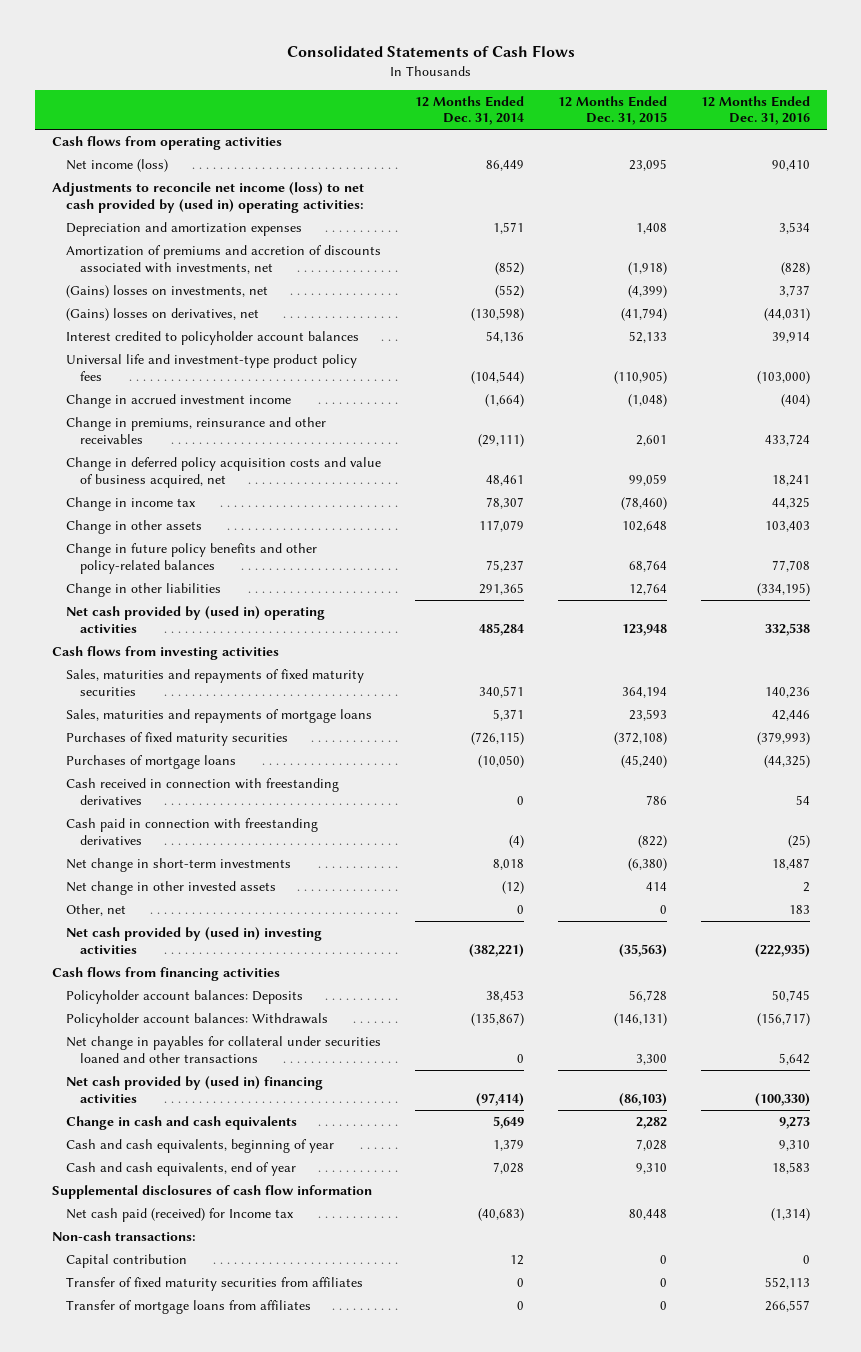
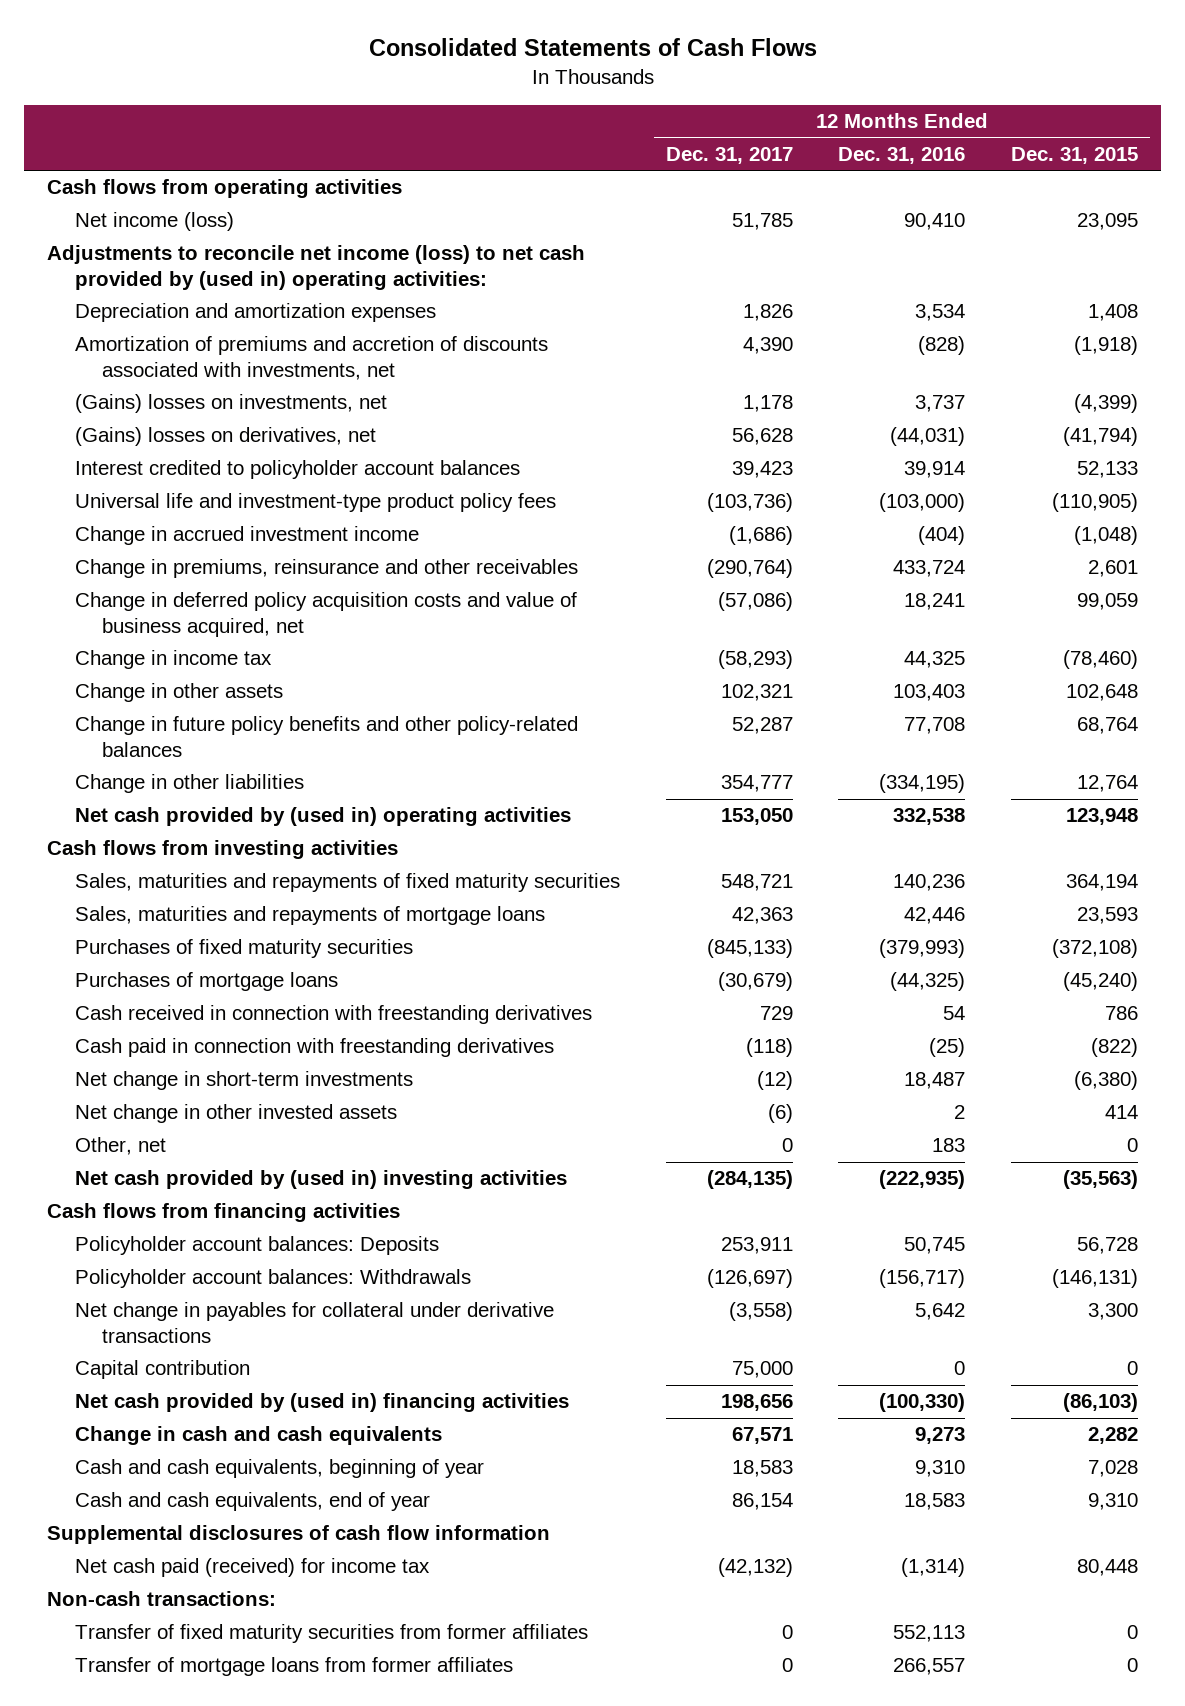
- | 12 Months Ended Dec. 31, 2014 | 12 Months Ended Dec. 31, 2015 | 12 Months Ended Dec. 31, 2016
+ | 12 Months Ended Dec. 31, 2017 | 12 Months Ended Dec. 31, 2016 | 12 Months Ended Dec. 31, 2015
- Net change in payables for collateral under securities loaned and other transactions | 0 | 3,300 | 5,642
+ Net change in payables for collateral under derivative transactions | (3,558) | 5,642 | 3,300
moved up: Capital contribution | 75,000 | 0 | 0
- Net cash paid (received) for Income tax | (40,683) | 80,448 | (1,314)
+ Net cash paid (received) for income tax | (42,132) | (1,314) | 80,448
- Transfer of fixed maturity securities from affiliates | 0 | 0 | 552,113
- Transfer of mortgage loans from affiliates | 0 | 0 | 266,557
+ Transfer of fixed maturity securities from former affiliates | 0 | 552,113 | 0
+ Transfer of mortgage loans from former affiliates | 0 | 266,557 | 0

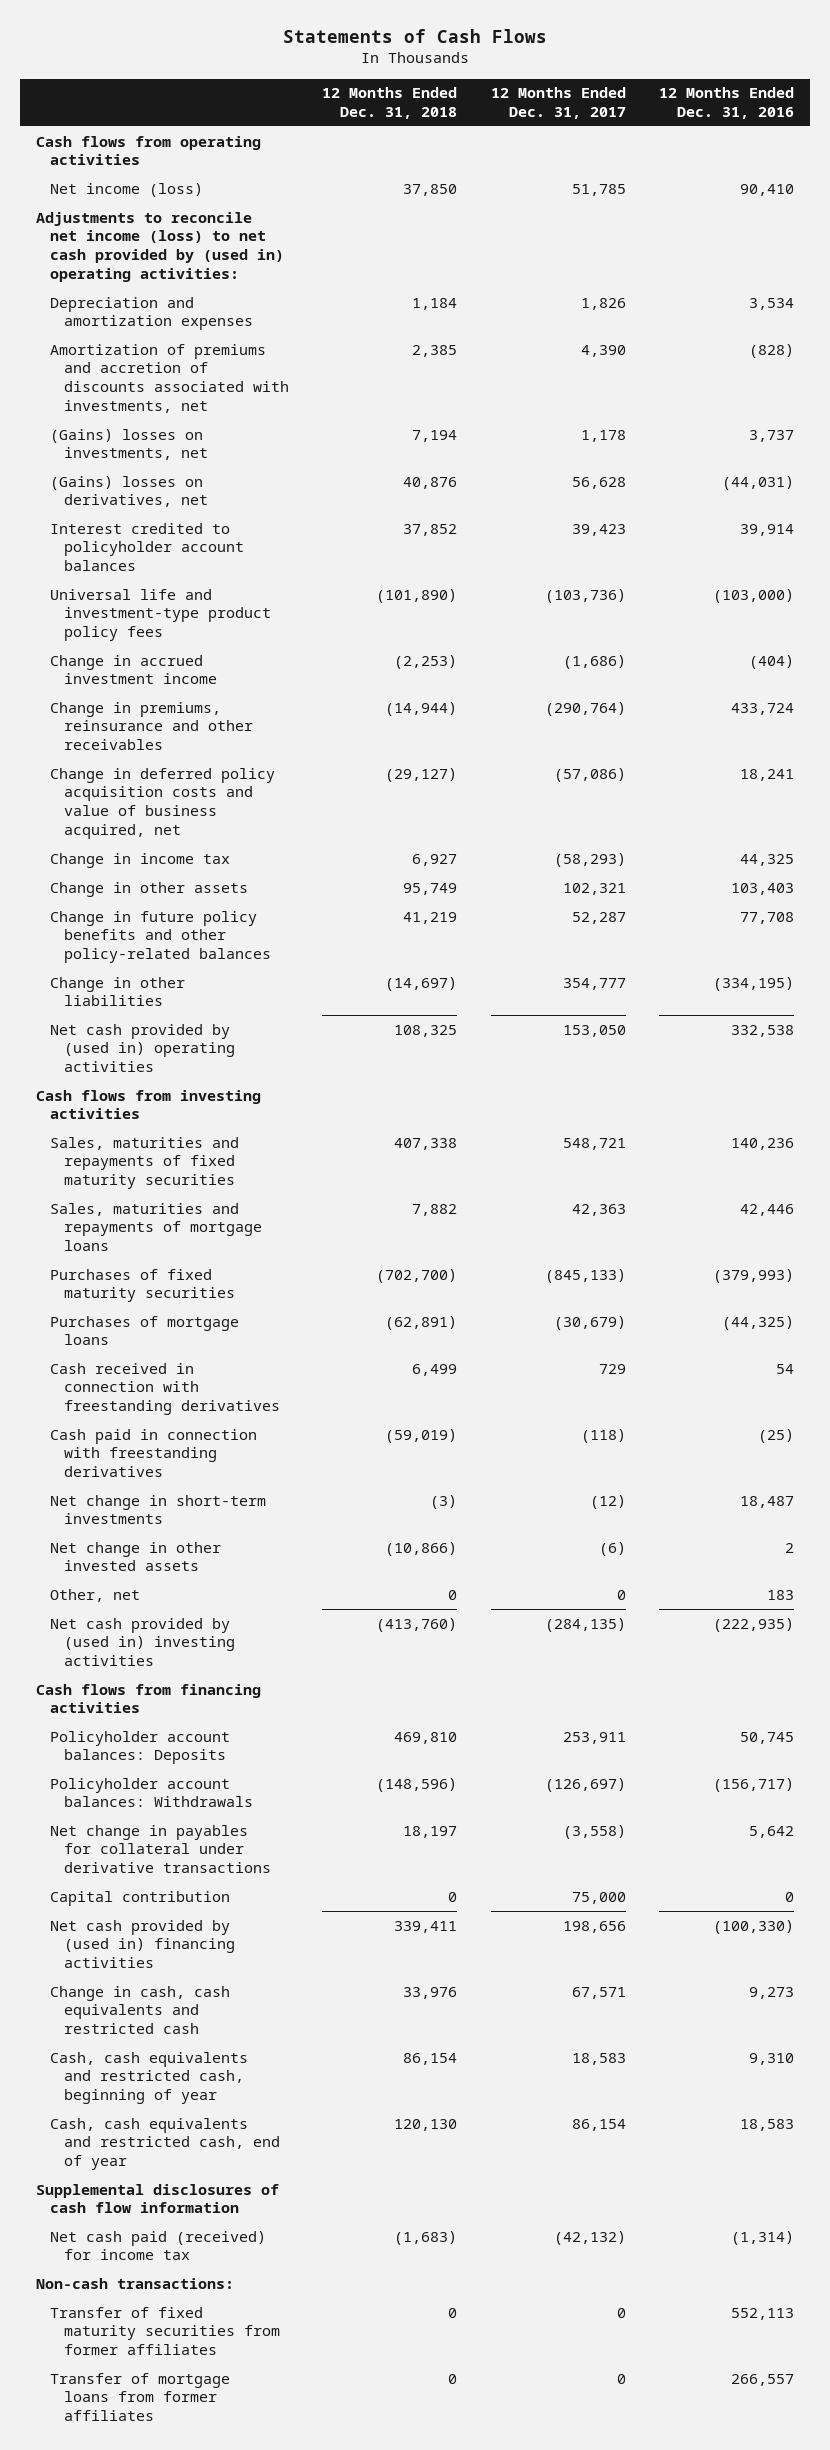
- Consolidated Statements of Cash Flows
+ Statements of Cash Flows
- | 12 Months Ended Dec. 31, 2017 | 12 Months Ended Dec. 31, 2016 | 12 Months Ended Dec. 31, 2015
+ | 12 Months Ended Dec. 31, 2018 | 12 Months Ended Dec. 31, 2017 | 12 Months Ended Dec. 31, 2016
- Change in cash and cash equivalents | 67,571 | 9,273 | 2,282
- Cash and cash equivalents, beginning of year | 18,583 | 9,310 | 7,028
- Cash and cash equivalents, end of year | 86,154 | 18,583 | 9,310
+ Change in cash, cash equivalents and restricted cash | 33,976 | 67,571 | 9,273
+ Cash, cash equivalents and restricted cash, beginning of year | 86,154 | 18,583 | 9,310
+ Cash, cash equivalents and restricted cash, end of year | 120,130 | 86,154 | 18,583

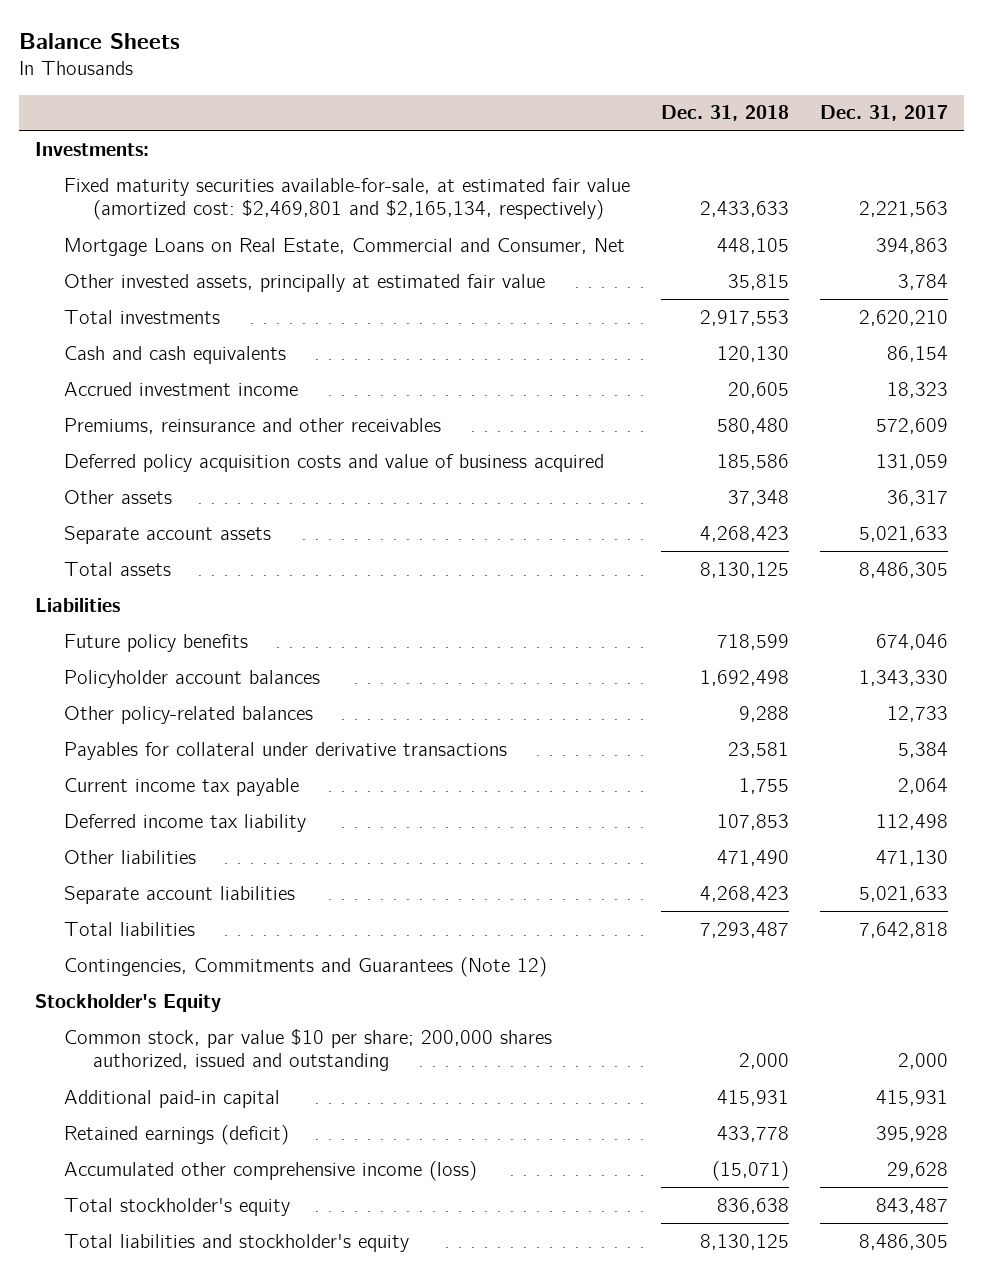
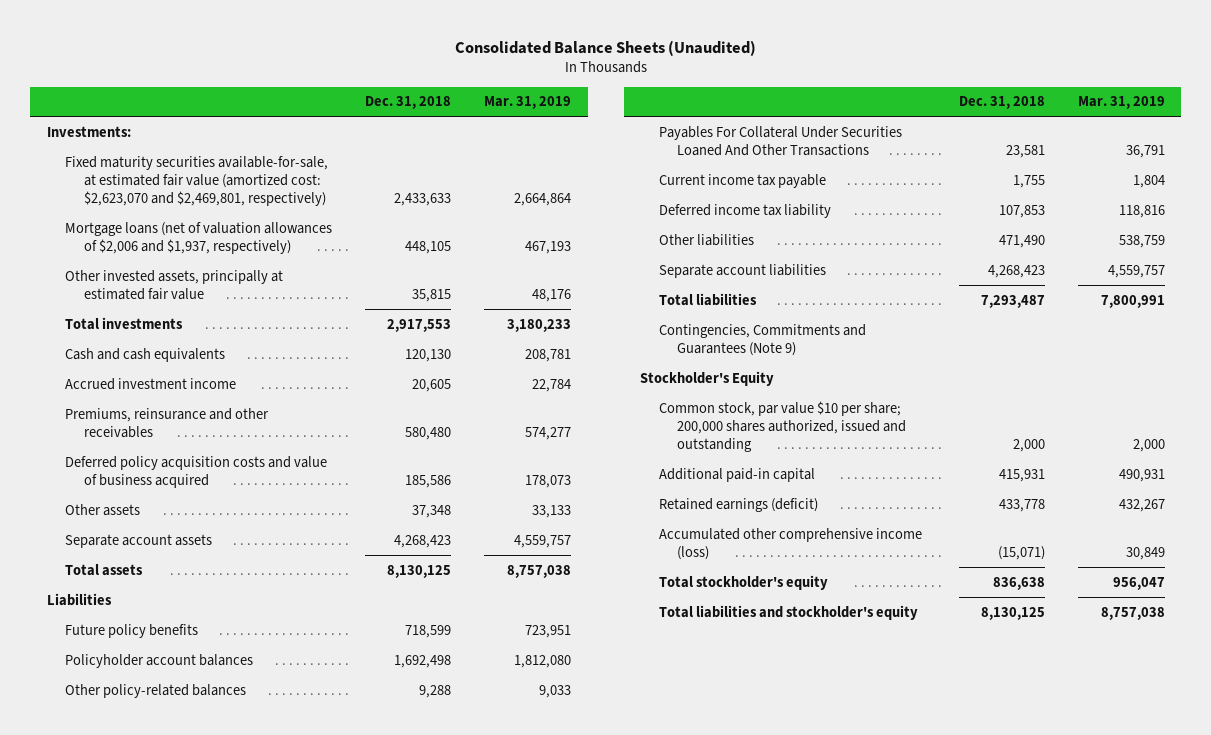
- Balance Sheets
+ Consolidated Balance Sheets (Unaudited)
- | Dec. 31, 2018 | Dec. 31, 2017
+ | Dec. 31, 2018 | Mar. 31, 2019
- Fixed maturity securities available-for-sale, at estimated fair value (amortized cost: $2,469,801 and $2,165,134, respectively) | 2,433,633 | 2,221,563
- Mortgage Loans on Real Estate, Commercial and Consumer, Net | 448,105 | 394,863
+ Fixed maturity securities available-for-sale, at estimated fair value (amortized cost: $2,623,070 and $2,469,801, respectively) | 2,433,633 | 2,664,864
+ Mortgage loans (net of valuation allowances of $2,006 and $1,937, respectively) | 448,105 | 467,193
- Payables for collateral under derivative transactions | 23,581 | 5,384
+ Payables For Collateral Under Securities Loaned And Other Transactions | 23,581 | 36,791
- Contingencies, Commitments and Guarantees (Note 12)
+ Contingencies, Commitments and Guarantees (Note 9)

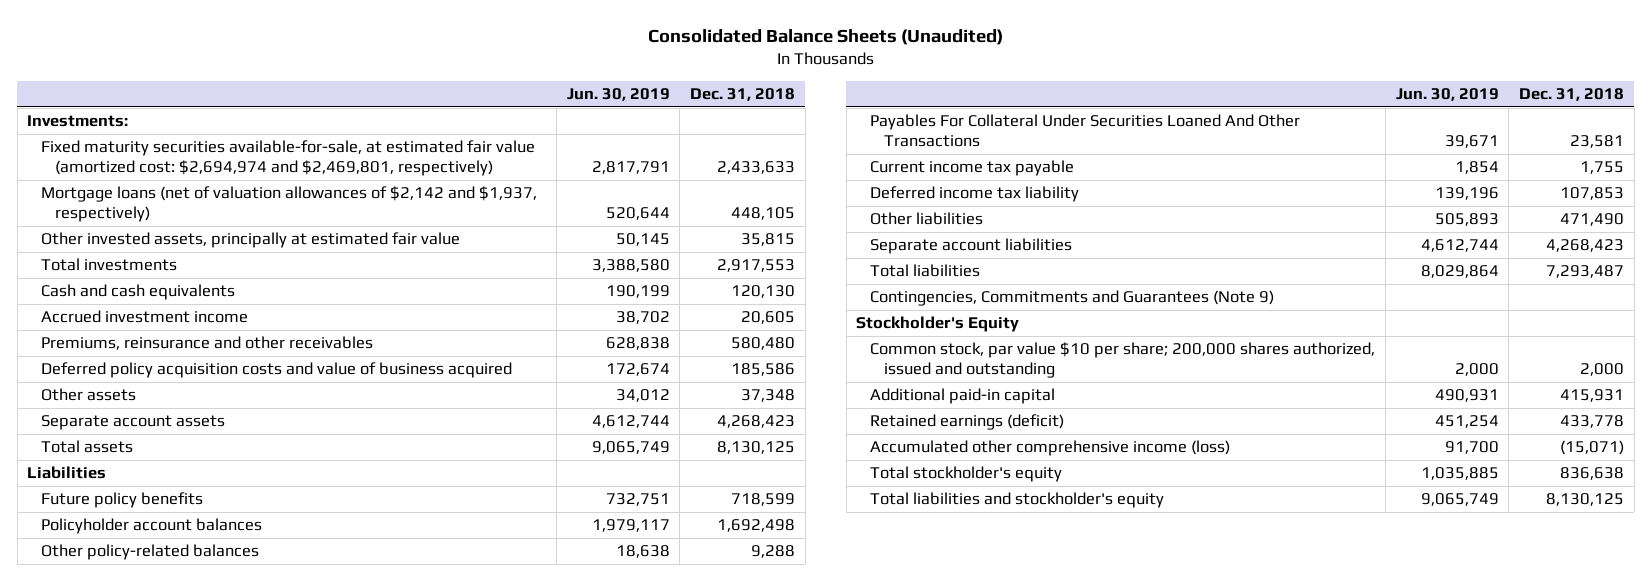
- | Dec. 31, 2018 | Mar. 31, 2019
+ | Jun. 30, 2019 | Dec. 31, 2018
- Fixed maturity securities available-for-sale, at estimated fair value (amortized cost: $2,623,070 and $2,469,801, respectively) | 2,433,633 | 2,664,864
- Mortgage loans (net of valuation allowances of $2,006 and $1,937, respectively) | 448,105 | 467,193
+ Fixed maturity securities available-for-sale, at estimated fair value (amortized cost: $2,694,974 and $2,469,801, respectively) | 2,817,791 | 2,433,633
+ Mortgage loans (net of valuation allowances of $2,142 and $1,937, respectively) | 520,644 | 448,105

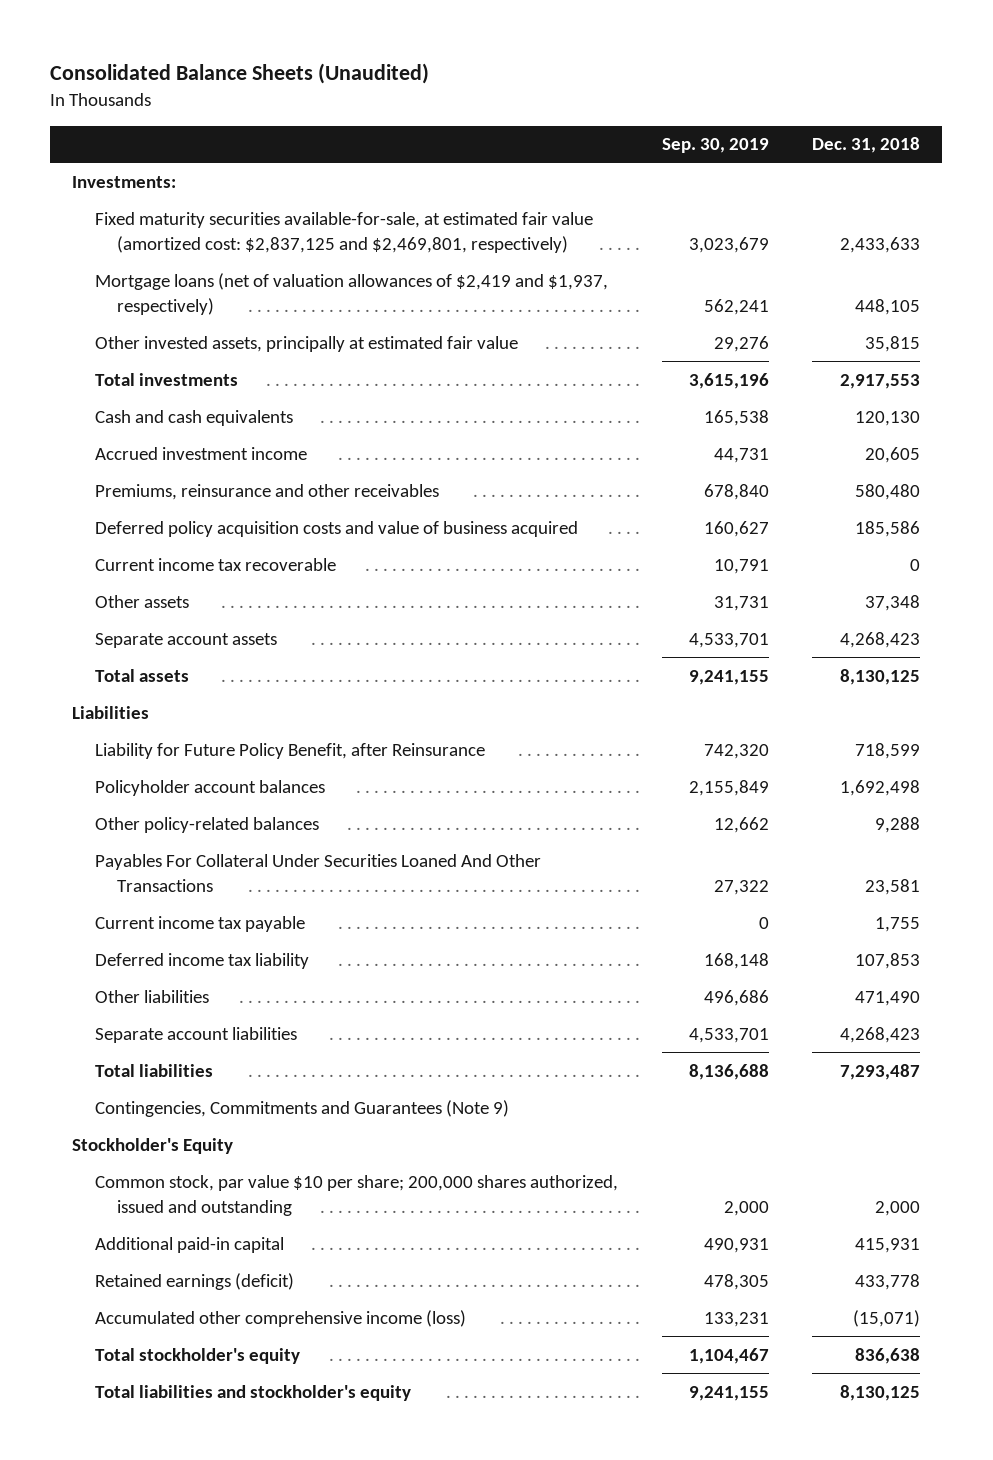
- | Jun. 30, 2019 | Dec. 31, 2018
+ | Sep. 30, 2019 | Dec. 31, 2018
- Fixed maturity securities available-for-sale, at estimated fair value (amortized cost: $2,694,974 and $2,469,801, respectively) | 2,817,791 | 2,433,633
- Mortgage loans (net of valuation allowances of $2,142 and $1,937, respectively) | 520,644 | 448,105
+ Fixed maturity securities available-for-sale, at estimated fair value (amortized cost: $2,837,125 and $2,469,801, respectively) | 3,023,679 | 2,433,633
+ Mortgage loans (net of valuation allowances of $2,419 and $1,937, respectively) | 562,241 | 448,105
+ Current income tax recoverable | 10,791 | 0
- Future policy benefits | 732,751 | 718,599
+ Liability for Future Policy Benefit, after Reinsurance | 742,320 | 718,599

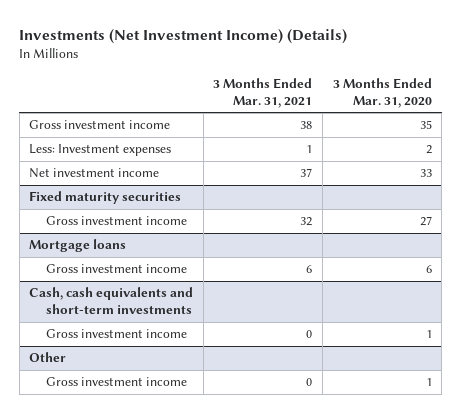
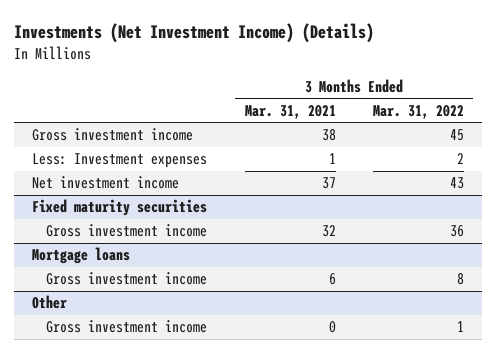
- | 3 Months Ended Mar. 31, 2021 | 3 Months Ended Mar. 31, 2020
+ | 3 Months Ended Mar. 31, 2021 | 3 Months Ended Mar. 31, 2022
- Cash, cash equivalents and short-term investments
- Gross investment income | 0 | 1

